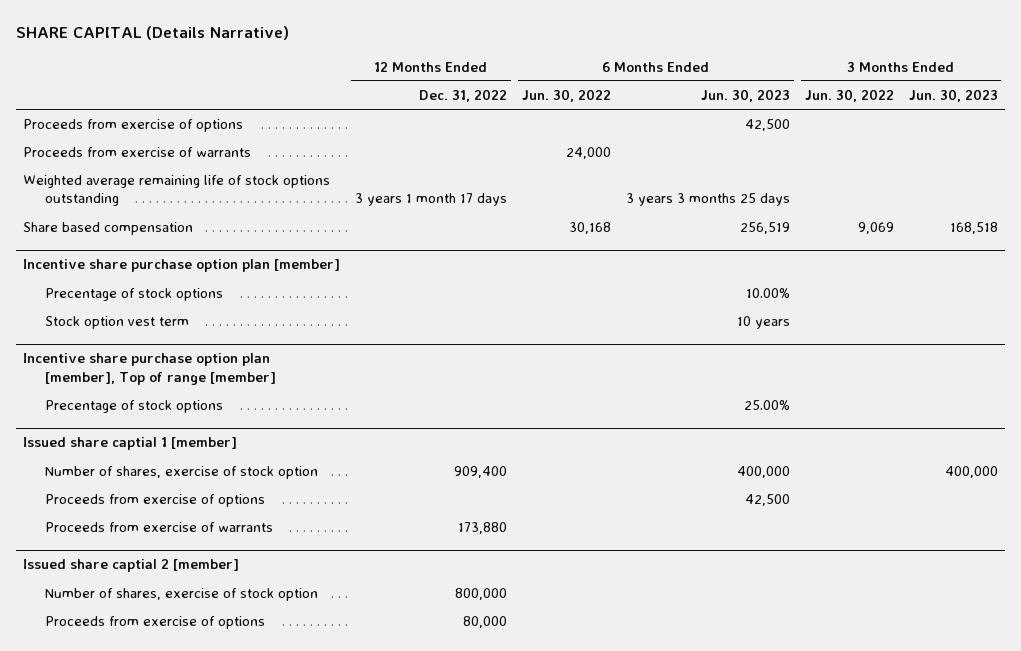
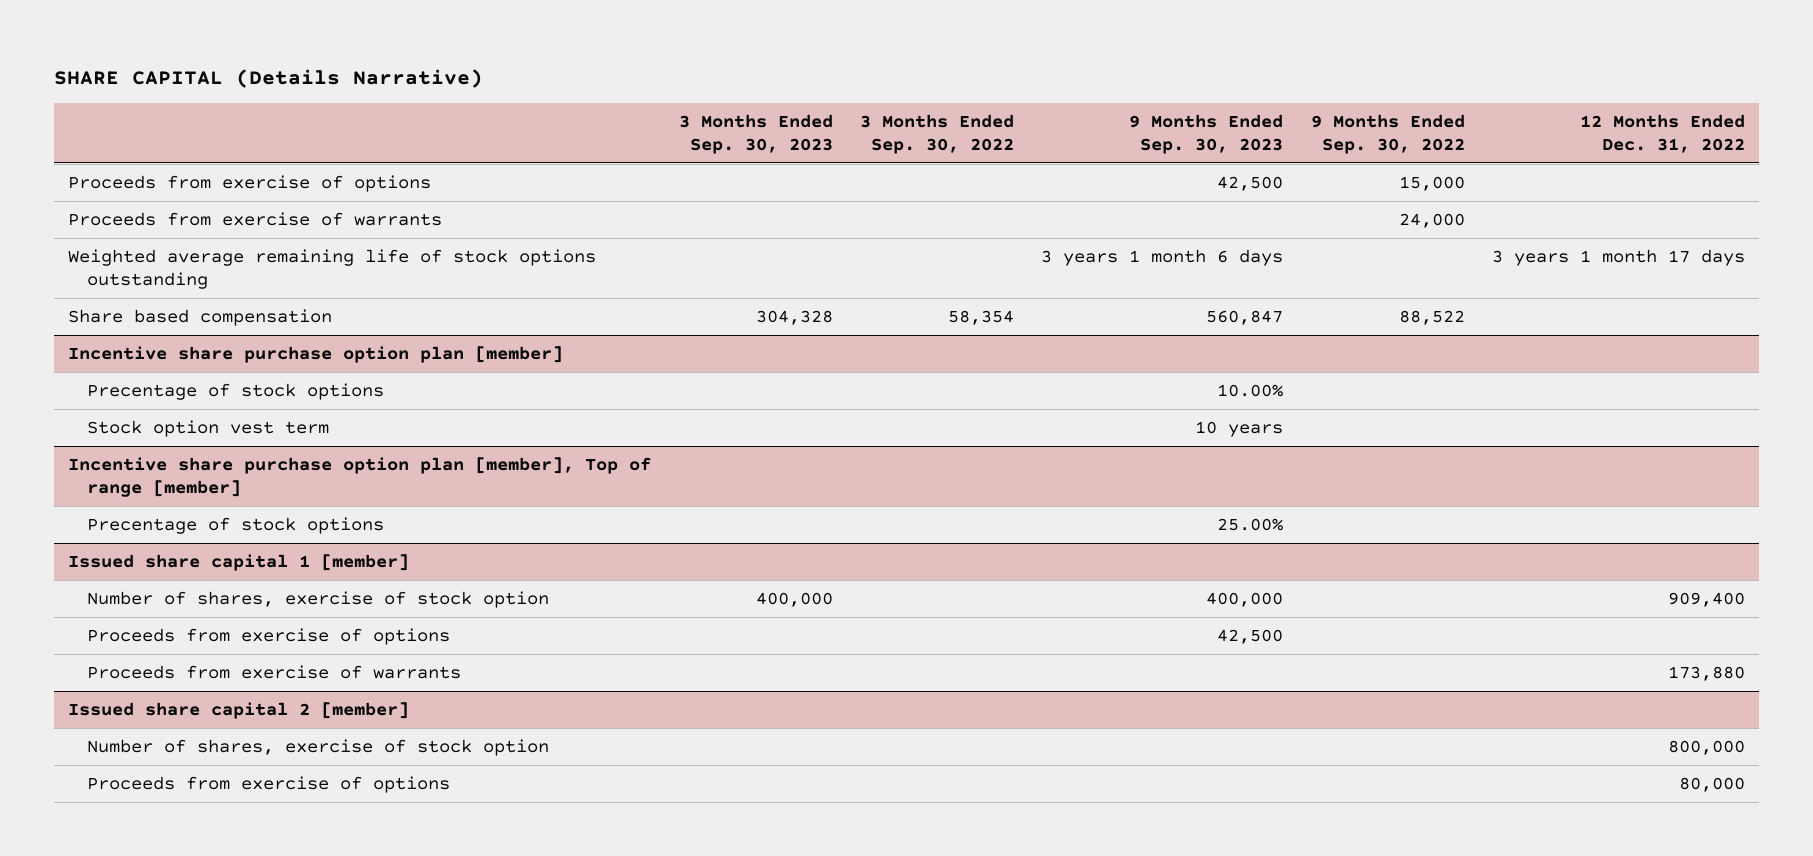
- | 12 Months Ended Dec. 31, 2022 | 6 Months Ended Jun. 30, 2022 | 6 Months Ended Jun. 30, 2023 | 3 Months Ended Jun. 30, 2022 | 3 Months Ended Jun. 30, 2023
+ | 3 Months Ended Sep. 30, 2023 | 3 Months Ended Sep. 30, 2022 | 9 Months Ended Sep. 30, 2023 | 9 Months Ended Sep. 30, 2022 | 12 Months Ended Dec. 31, 2022
- Issued share captial 1 [member]
+ Issued share capital 1 [member]
- Issued share captial 2 [member]
+ Issued share capital 2 [member]

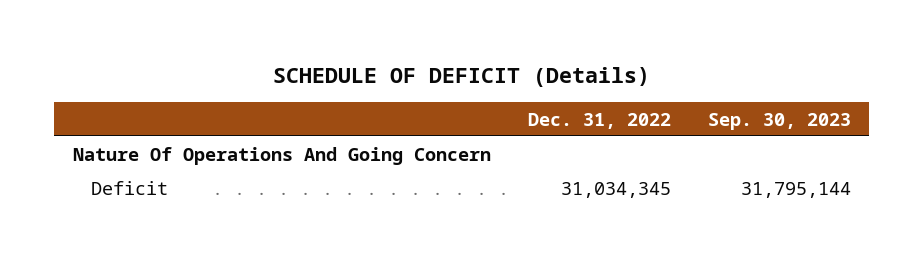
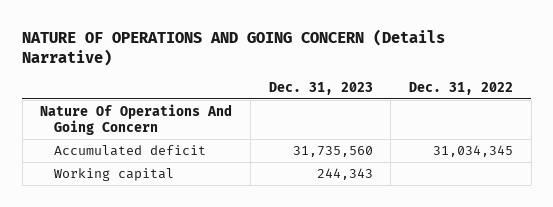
- SCHEDULE OF DEFICIT (Details)
+ NATURE OF OPERATIONS AND GOING CONCERN (Details Narrative)
- | Dec. 31, 2022 | Sep. 30, 2023
+ | Dec. 31, 2023 | Dec. 31, 2022
- Deficit | 31,034,345 | 31,795,144
+ Accumulated deficit | 31,735,560 | 31,034,345
+ Working capital | 244,343 |

